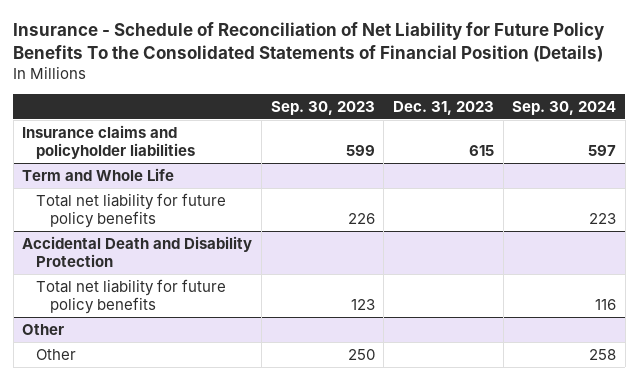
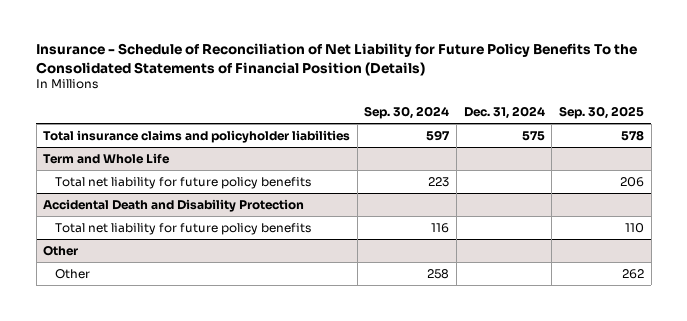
- | Sep. 30, 2023 | Dec. 31, 2023 | Sep. 30, 2024
+ | Sep. 30, 2024 | Dec. 31, 2024 | Sep. 30, 2025
- Insurance claims and policyholder liabilities | 599 | 615 | 597
+ Total insurance claims and policyholder liabilities | 597 | 575 | 578

